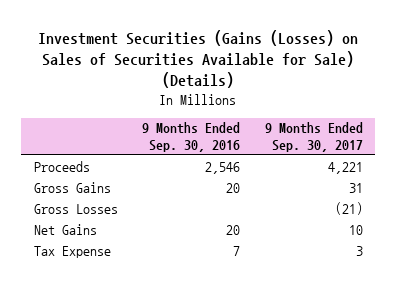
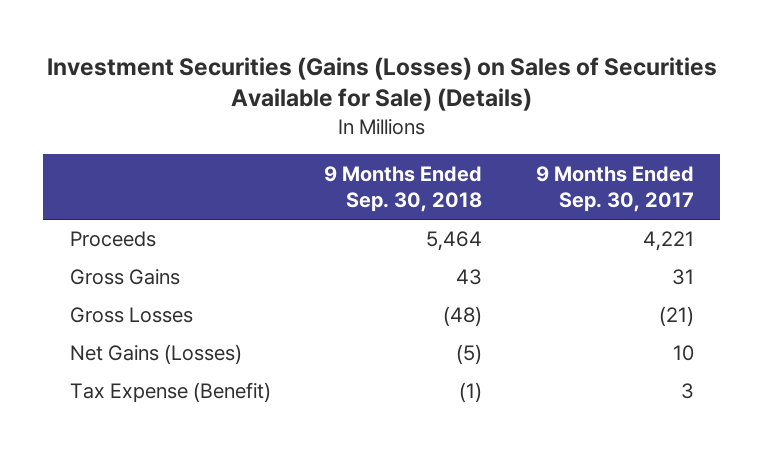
- | 9 Months Ended Sep. 30, 2016 | 9 Months Ended Sep. 30, 2017
+ | 9 Months Ended Sep. 30, 2018 | 9 Months Ended Sep. 30, 2017
- Net Gains | 20 | 10
- Tax Expense | 7 | 3
+ Net Gains (Losses) | (5) | 10
+ Tax Expense (Benefit) | (1) | 3

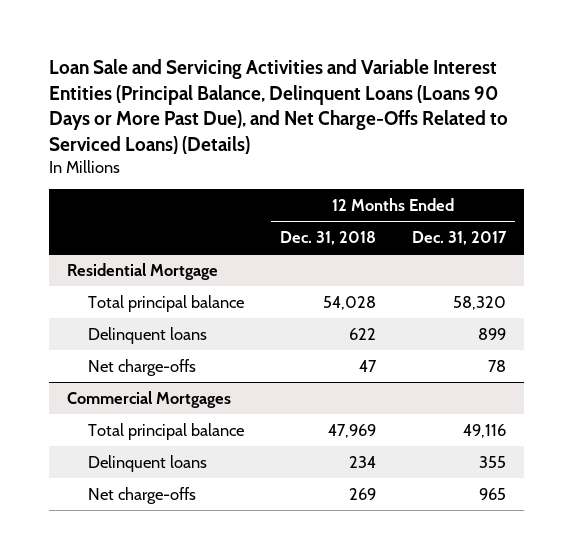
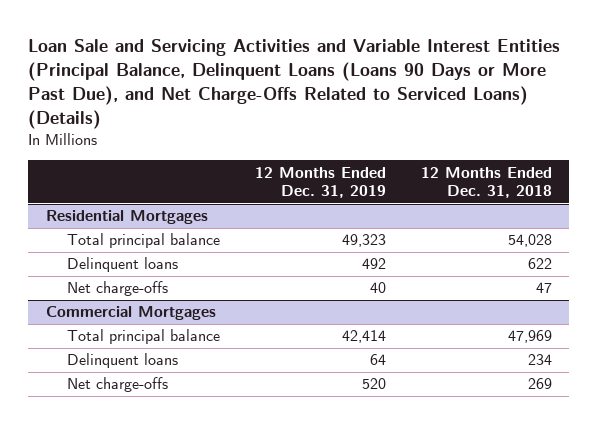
- | 12 Months Ended Dec. 31, 2018 | 12 Months Ended Dec. 31, 2017
+ | 12 Months Ended Dec. 31, 2019 | 12 Months Ended Dec. 31, 2018
- Residential Mortgage
+ Residential Mortgages

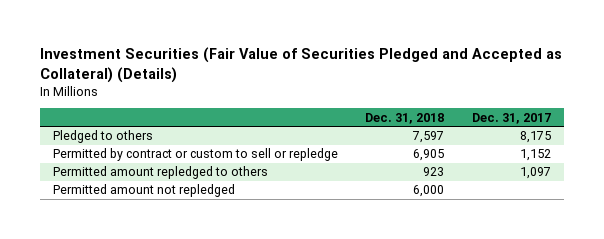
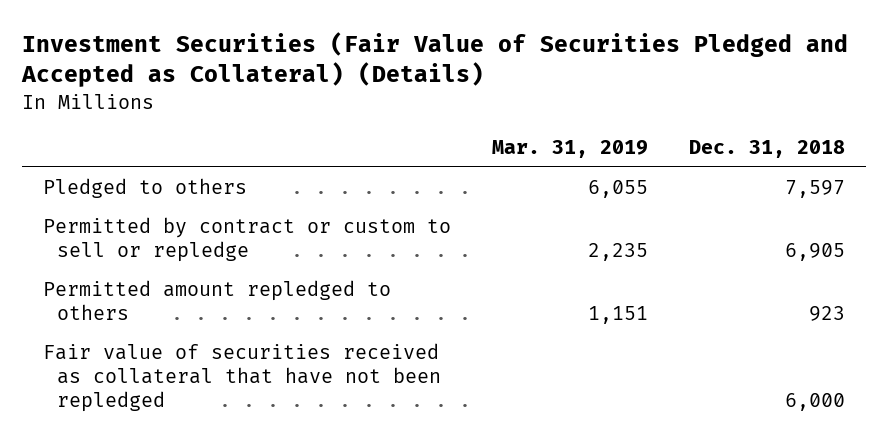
- | Dec. 31, 2018 | Dec. 31, 2017
+ | Mar. 31, 2019 | Dec. 31, 2018
- Permitted amount not repledged | 6,000 |
+ Fair value of securities received as collateral that have not been repledged | | 6,000

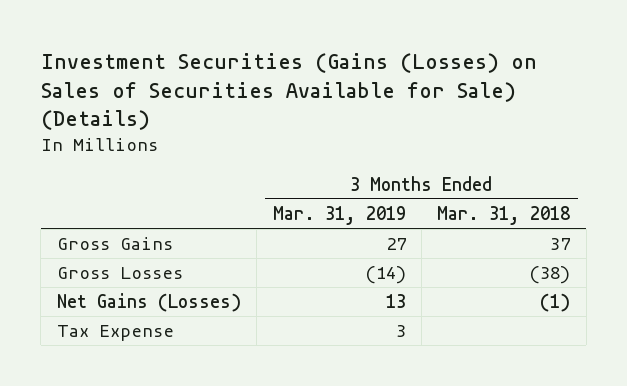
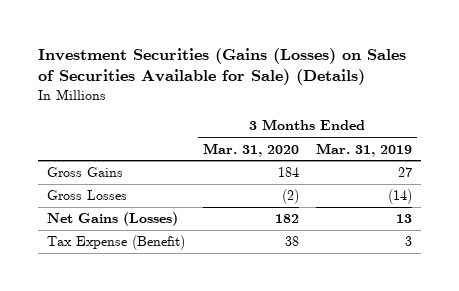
- | 3 Months Ended Mar. 31, 2019 | 3 Months Ended Mar. 31, 2018
+ | 3 Months Ended Mar. 31, 2020 | 3 Months Ended Mar. 31, 2019
- Tax Expense | 3 |
+ Tax Expense (Benefit) | 38 | 3

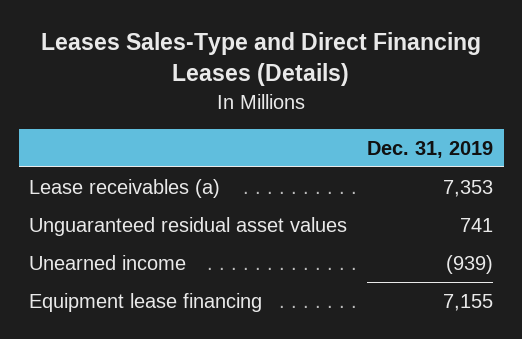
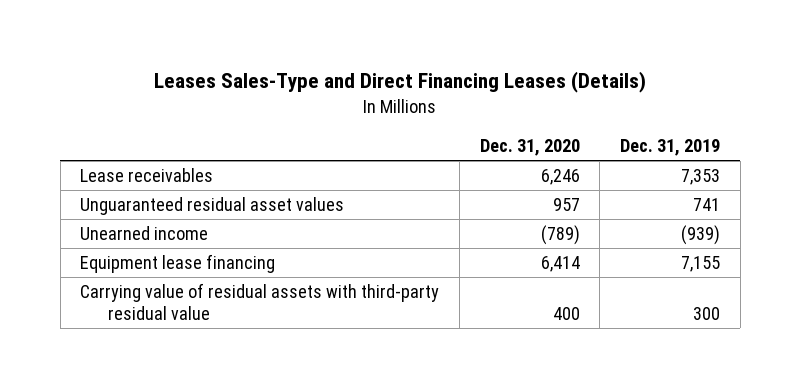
- | Dec. 31, 2019
+ | Dec. 31, 2020 | Dec. 31, 2019
- Lease receivables (a) | 7,353
+ Lease receivables | 6,246 | 7,353
+ Carrying value of residual assets with third-party residual value | 400 | 300

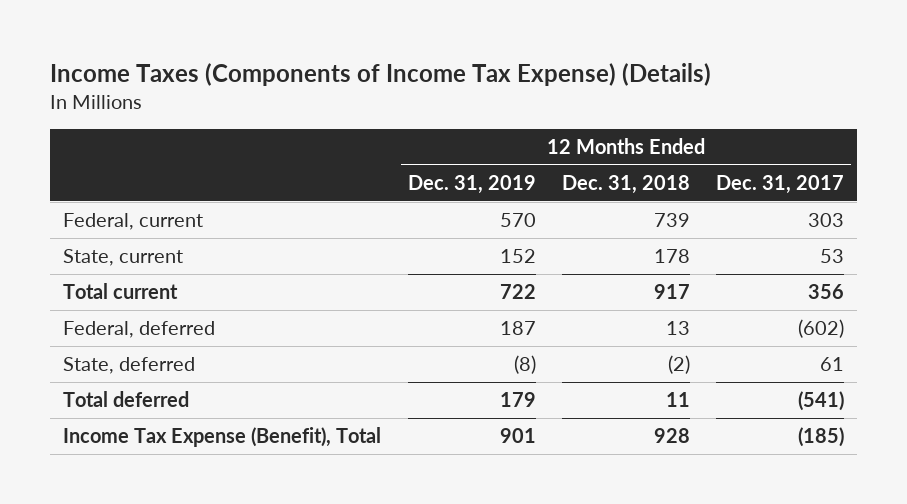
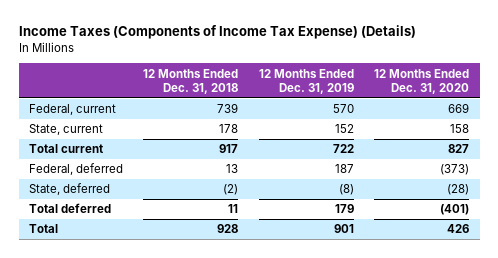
- | 12 Months Ended Dec. 31, 2019 | 12 Months Ended Dec. 31, 2018 | 12 Months Ended Dec. 31, 2017
+ | 12 Months Ended Dec. 31, 2018 | 12 Months Ended Dec. 31, 2019 | 12 Months Ended Dec. 31, 2020
- Income Tax Expense (Benefit), Total | 901 | 928 | (185)
+ Total | 928 | 901 | 426

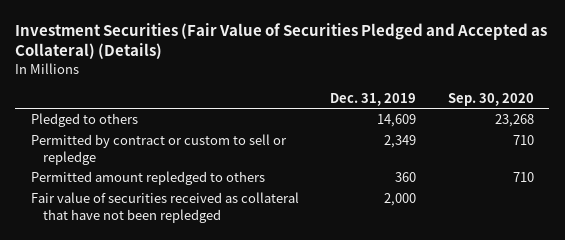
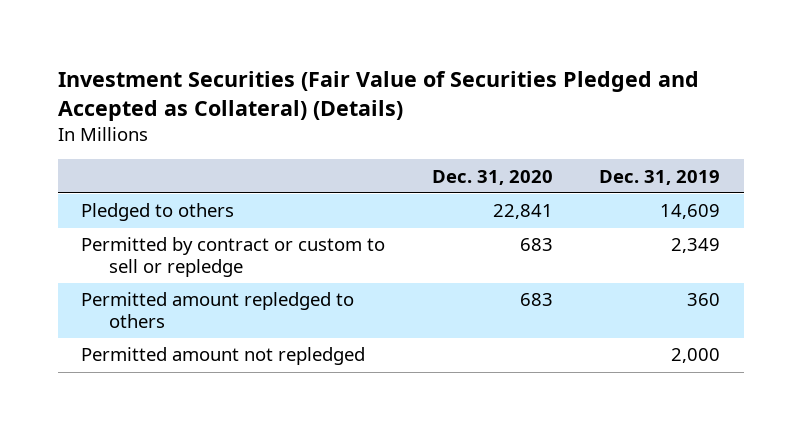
- | Dec. 31, 2019 | Sep. 30, 2020
+ | Dec. 31, 2020 | Dec. 31, 2019
- Fair value of securities received as collateral that have not been repledged | 2,000 |
+ Permitted amount not repledged | | 2,000

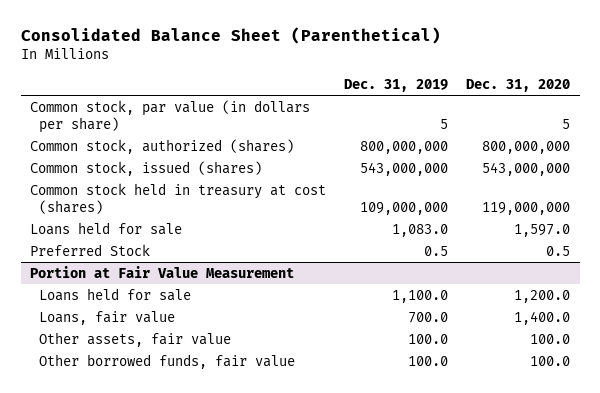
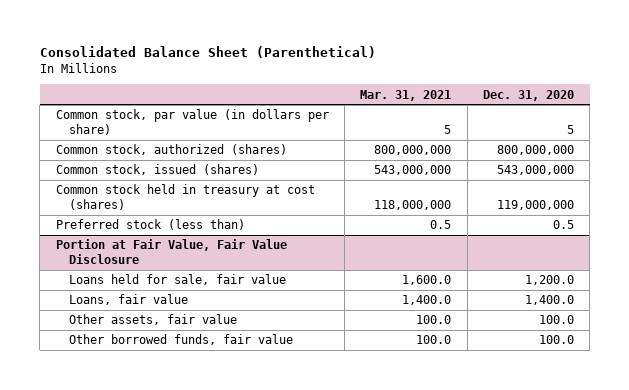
- | Dec. 31, 2019 | Dec. 31, 2020
+ | Mar. 31, 2021 | Dec. 31, 2020
- Loans held for sale | 1,083.0 | 1,597.0
- Preferred Stock | 0.5 | 0.5
- Portion at Fair Value Measurement
- Loans held for sale | 1,100.0 | 1,200.0
+ Preferred stock (less than) | 0.5 | 0.5
+ Portion at Fair Value, Fair Value Disclosure
+ Loans held for sale, fair value | 1,600.0 | 1,200.0

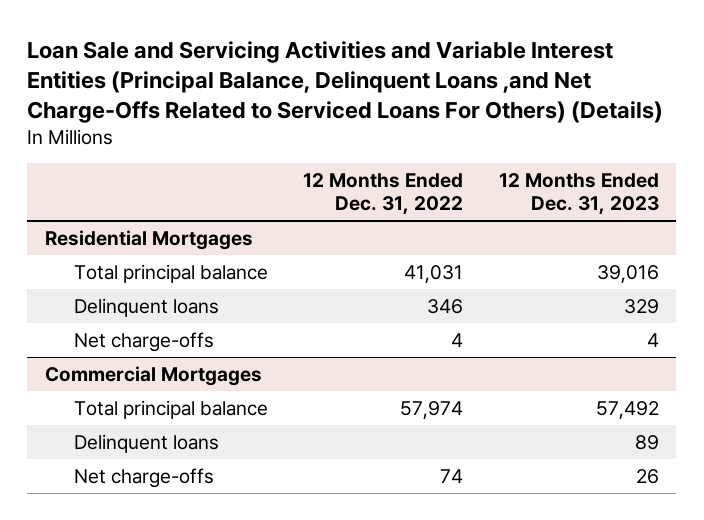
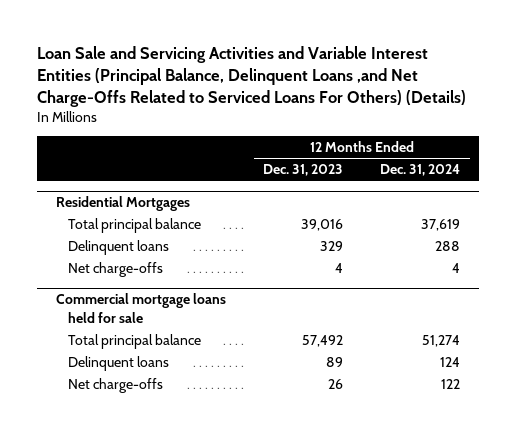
- | 12 Months Ended Dec. 31, 2022 | 12 Months Ended Dec. 31, 2023
+ | 12 Months Ended Dec. 31, 2023 | 12 Months Ended Dec. 31, 2024
- Commercial Mortgages
+ Commercial mortgage loans held for sale

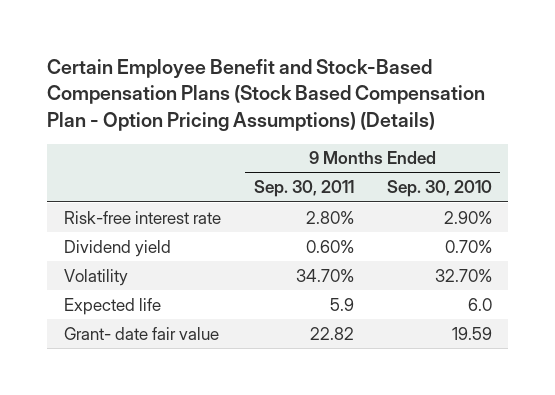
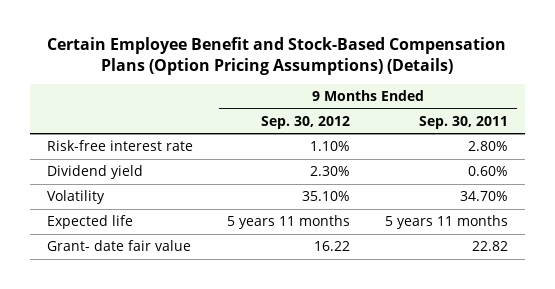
- Certain Employee Benefit and Stock-Based Compensation Plans (Stock Based Compensation Plan - Option Pricing Assumptions) (Details)
+ Certain Employee Benefit and Stock-Based Compensation Plans (Option Pricing Assumptions) (Details)
- | 9 Months Ended Sep. 30, 2011 | 9 Months Ended Sep. 30, 2010
+ | 9 Months Ended Sep. 30, 2012 | 9 Months Ended Sep. 30, 2011
- Expected life | 5.9 | 6.0
+ Expected life | 5 years 11 months | 5 years 11 months

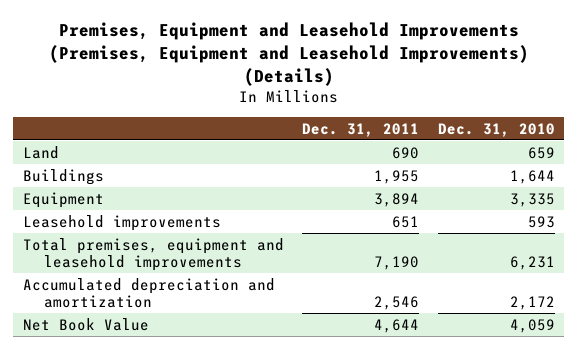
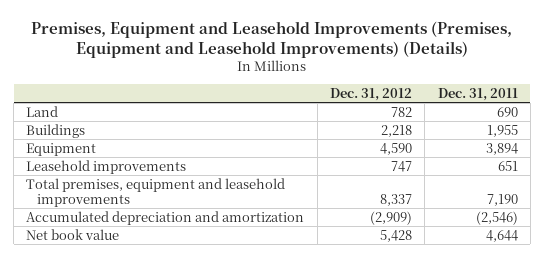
- | Dec. 31, 2011 | Dec. 31, 2010
+ | Dec. 31, 2012 | Dec. 31, 2011
- Accumulated depreciation and amortization | 2,546 | 2,172
- Net Book Value | 4,644 | 4,059
+ Accumulated depreciation and amortization | (2,909) | (2,546)
+ Net book value | 5,428 | 4,644

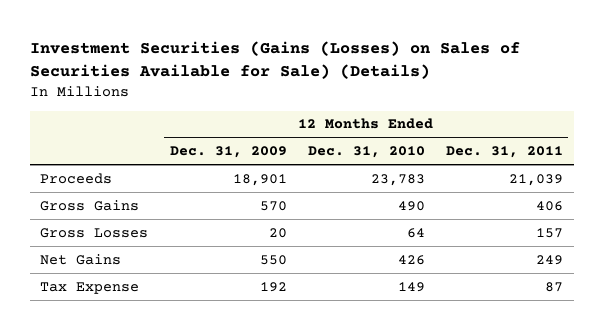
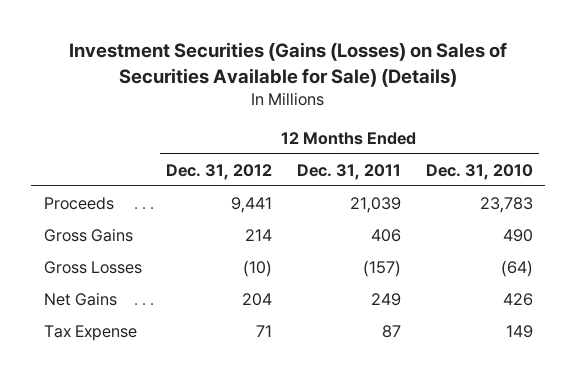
- | 12 Months Ended Dec. 31, 2009 | 12 Months Ended Dec. 31, 2010 | 12 Months Ended Dec. 31, 2011
+ | 12 Months Ended Dec. 31, 2012 | 12 Months Ended Dec. 31, 2011 | 12 Months Ended Dec. 31, 2010
- Gross Losses | 20 | 64 | 157
+ Gross Losses | (10) | (157) | (64)

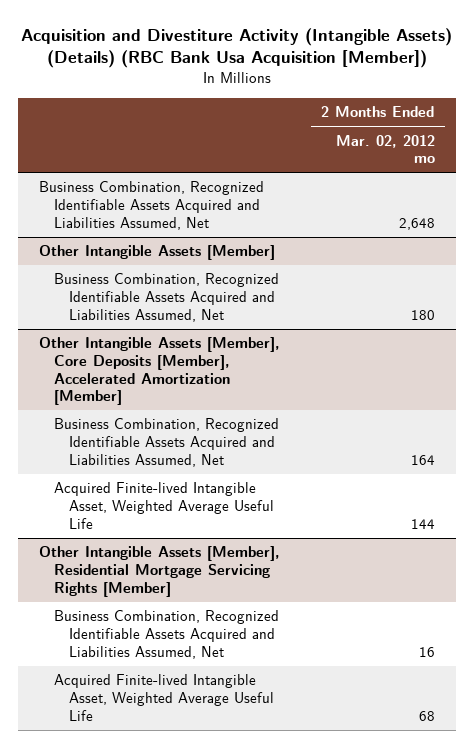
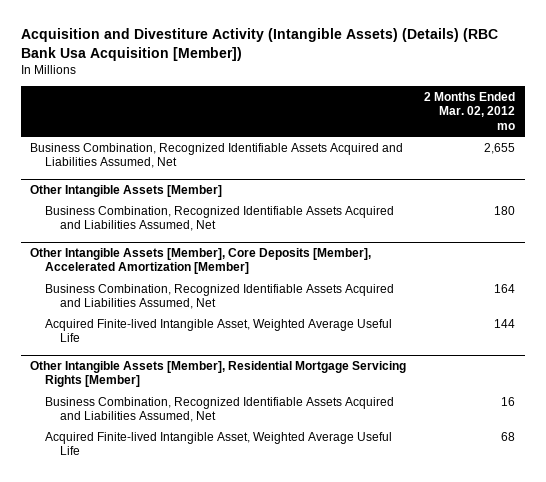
- Business Combination, Recognized Identifiable Assets Acquired and Liabilities Assumed, Net | 2,648
+ Business Combination, Recognized Identifiable Assets Acquired and Liabilities Assumed, Net | 2,655

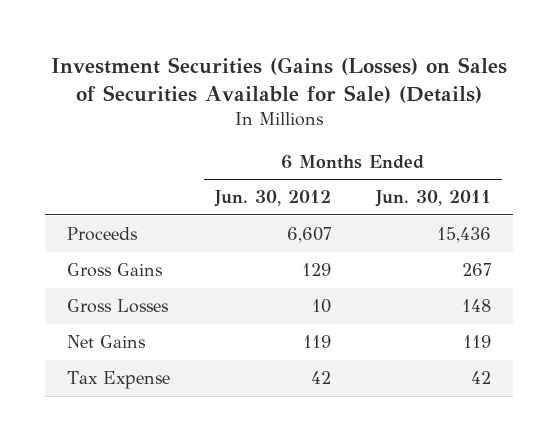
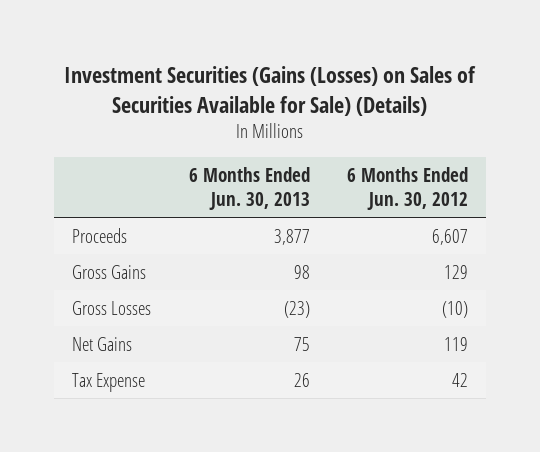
- | 6 Months Ended Jun. 30, 2012 | 6 Months Ended Jun. 30, 2011
+ | 6 Months Ended Jun. 30, 2013 | 6 Months Ended Jun. 30, 2012
- Gross Losses | 10 | 148
+ Gross Losses | (23) | (10)

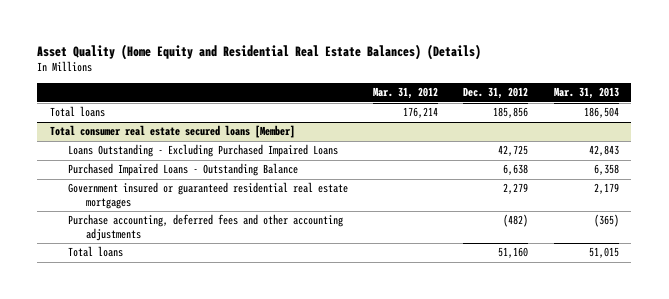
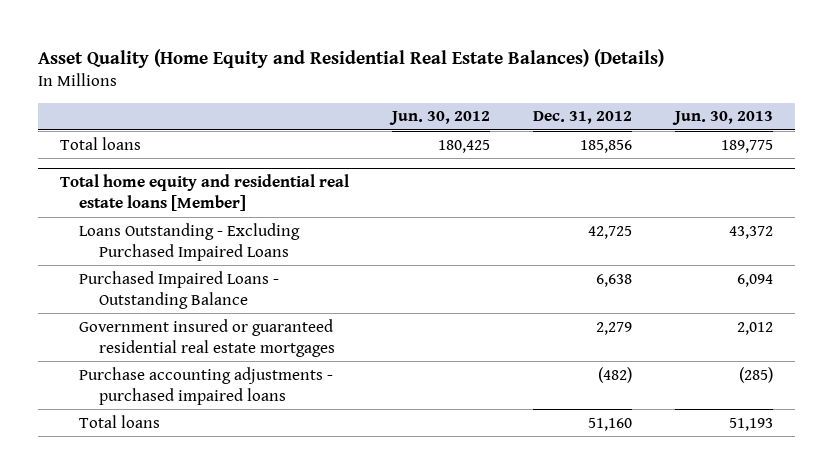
- | Mar. 31, 2012 | Dec. 31, 2012 | Mar. 31, 2013
+ | Jun. 30, 2012 | Dec. 31, 2012 | Jun. 30, 2013
- Total consumer real estate secured loans [Member]
+ Total home equity and residential real estate loans [Member]
- Purchase accounting, deferred fees and other accounting adjustments | | (482) | (365)
+ Purchase accounting adjustments - purchased impaired loans | | (482) | (285)

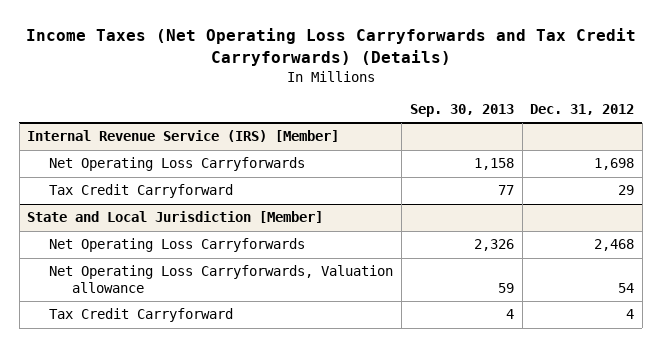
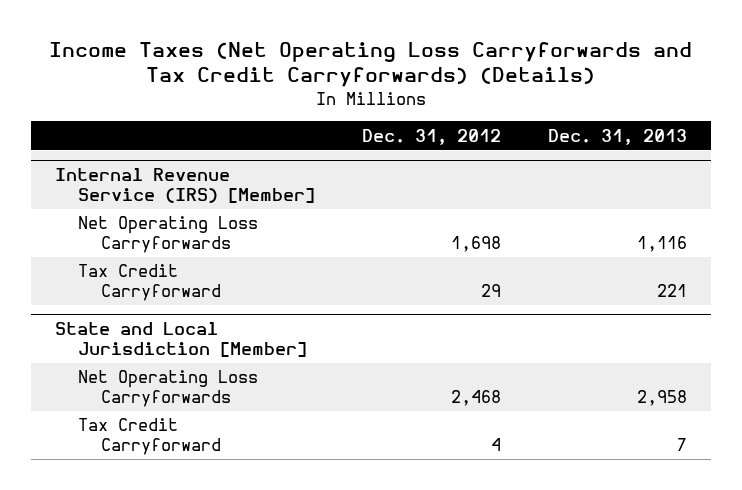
- | Sep. 30, 2013 | Dec. 31, 2012
+ | Dec. 31, 2012 | Dec. 31, 2013
@ State and Local Jurisdiction [Member]
- Net Operating Loss Carryforwards, Valuation allowance | 59 | 54

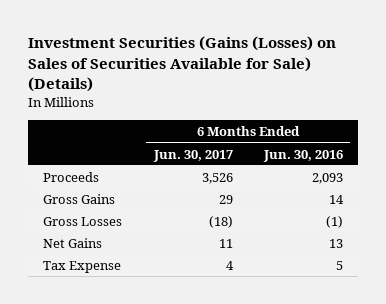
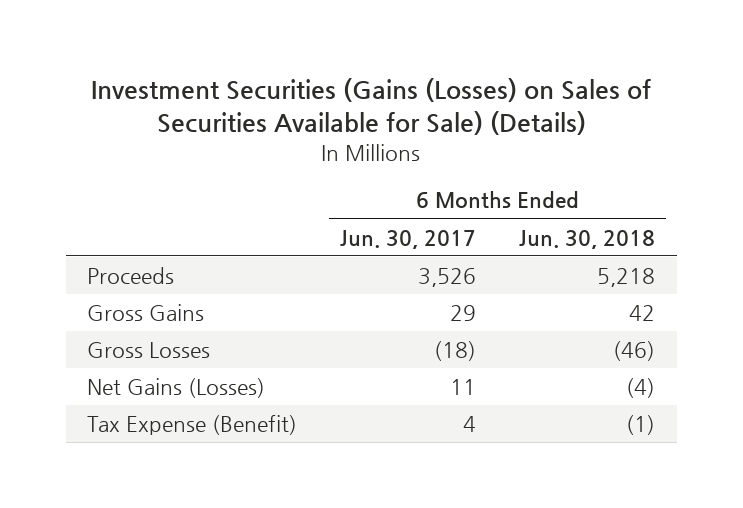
- | 6 Months Ended Jun. 30, 2017 | 6 Months Ended Jun. 30, 2016
+ | 6 Months Ended Jun. 30, 2017 | 6 Months Ended Jun. 30, 2018
- Net Gains | 11 | 13
- Tax Expense | 4 | 5
+ Net Gains (Losses) | 11 | (4)
+ Tax Expense (Benefit) | 4 | (1)

